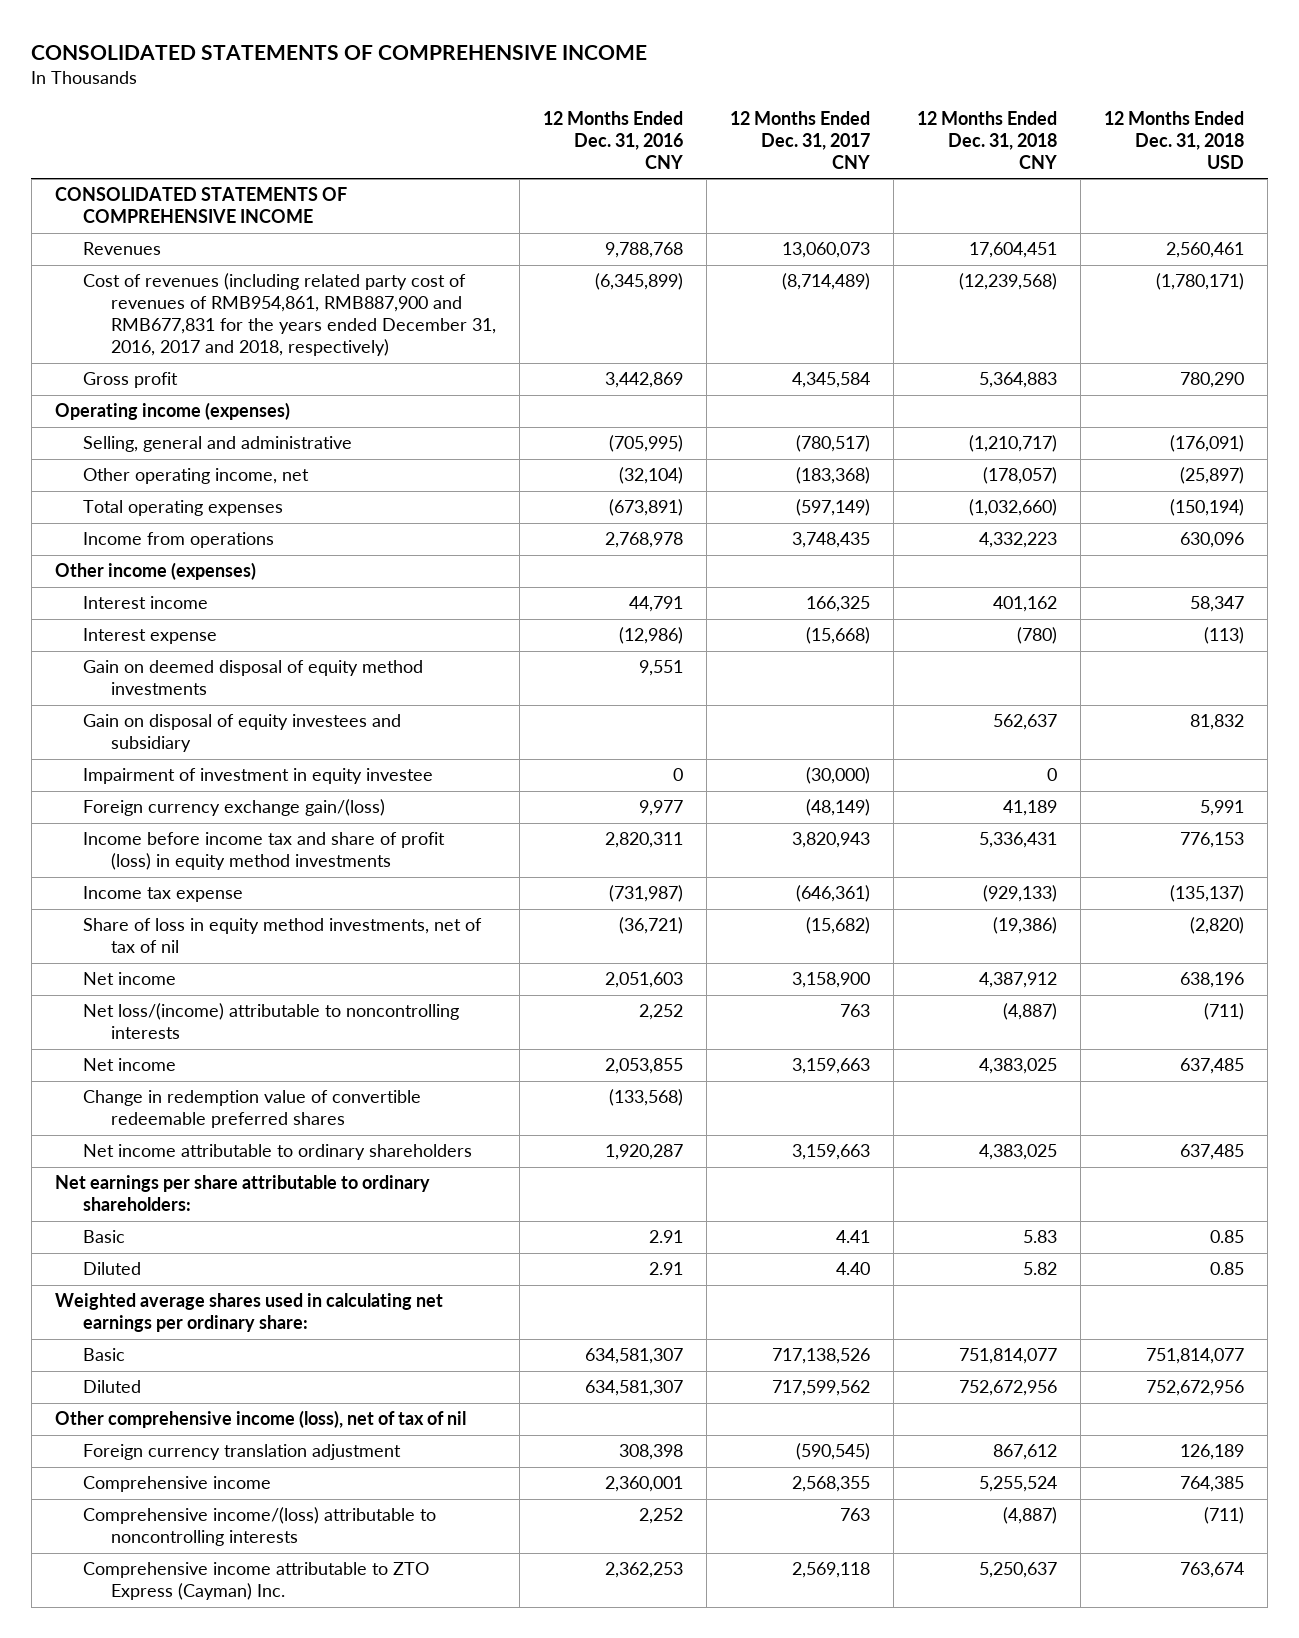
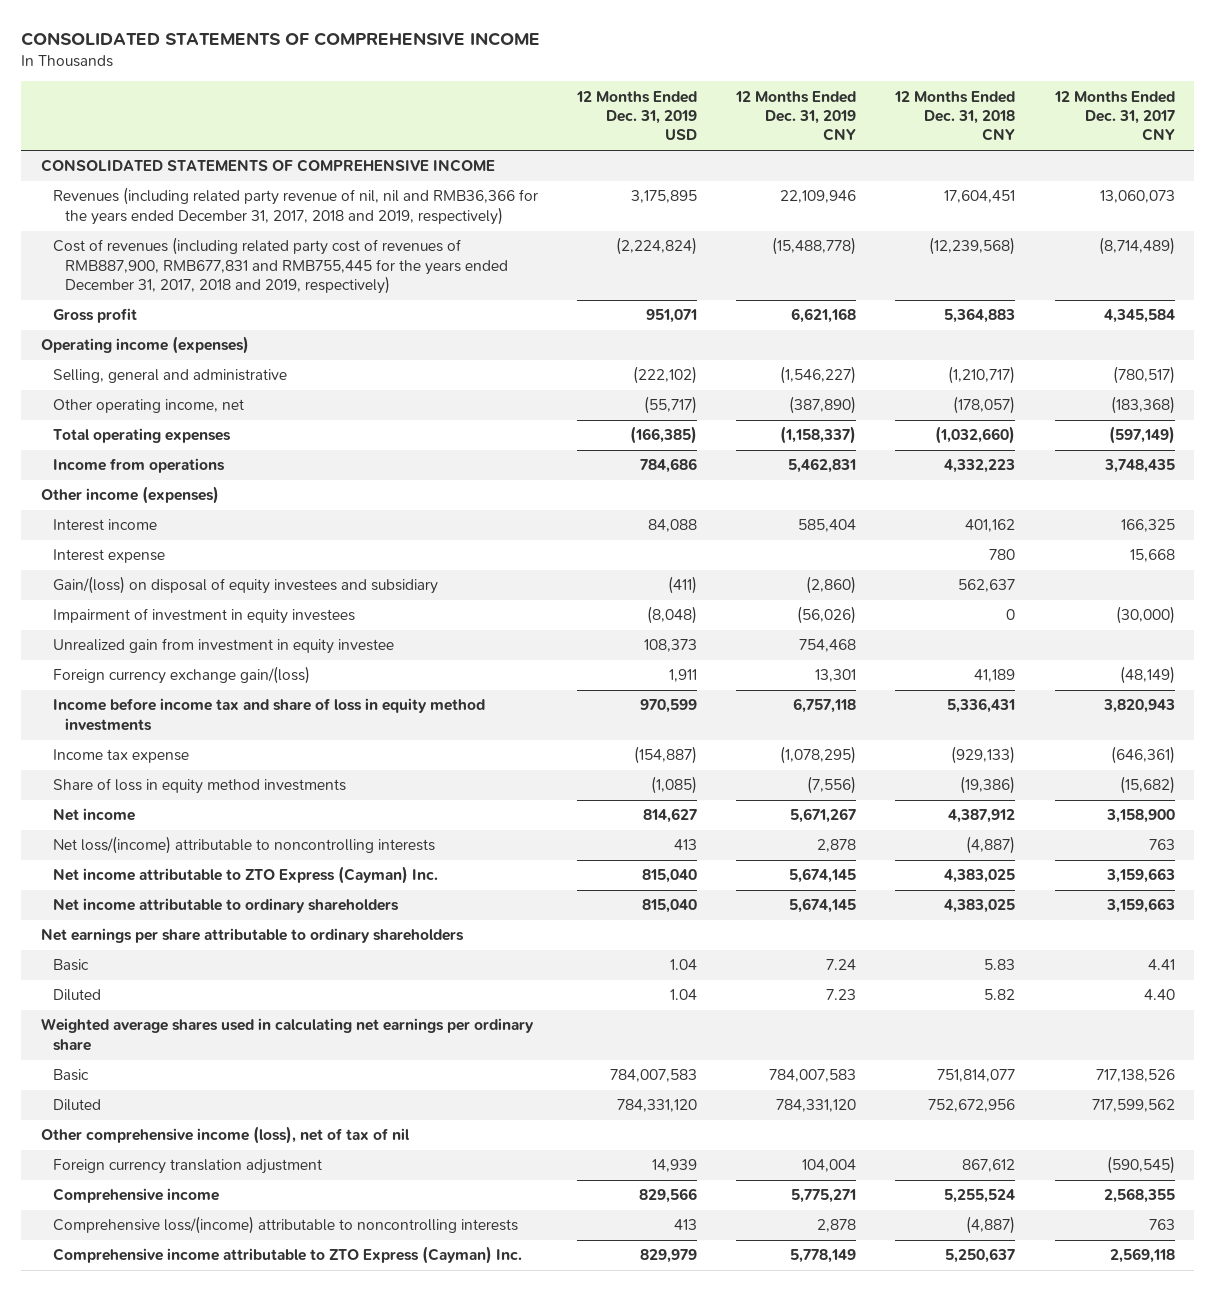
- | 12 Months Ended Dec. 31, 2016 CNY | 12 Months Ended Dec. 31, 2017 CNY | 12 Months Ended Dec. 31, 2018 CNY | 12 Months Ended Dec. 31, 2018 USD
+ | 12 Months Ended Dec. 31, 2019 USD | 12 Months Ended Dec. 31, 2019 CNY | 12 Months Ended Dec. 31, 2018 CNY | 12 Months Ended Dec. 31, 2017 CNY
- Revenues | 9,788,768 | 13,060,073 | 17,604,451 | 2,560,461
- Cost of revenues (including related party cost of revenues of RMB954,861, RMB887,900 and RMB677,831 for the years ended December 31, 2016, 2017 and 2018, respectively) | (6,345,899) | (8,714,489) | (12,239,568) | (1,780,171)
+ Revenues (including related party revenue of nil, nil and RMB36,366 for the years ended December 31, 2017, 2018 and 2019, respectively) | 3,175,895 | 22,109,946 | 17,604,451 | 13,060,073
+ Cost of revenues (including related party cost of revenues of RMB887,900, RMB677,831 and RMB755,445 for the years ended December 31, 2017, 2018 and 2019, respectively) | (2,224,824) | (15,488,778) | (12,239,568) | (8,714,489)
- Interest expense | (12,986) | (15,668) | (780) | (113)
- Gain on deemed disposal of equity method investments | 9,551 | | |
- Gain on disposal of equity investees and subsidiary | | | 562,637 | 81,832
- Impairment of investment in equity investee | 0 | (30,000) | 0 |
+ Interest expense | | | 780 | 15,668
+ Gain/(loss) on disposal of equity investees and subsidiary | (411) | (2,860) | 562,637 |
+ Impairment of investment in equity investees | (8,048) | (56,026) | 0 | (30,000)
+ Unrealized gain from investment in equity investee | 108,373 | 754,468 | |
- Income before income tax and share of profit (loss) in equity method investments | 2,820,311 | 3,820,943 | 5,336,431 | 776,153
+ Income before income tax and share of loss in equity method investments | 970,599 | 6,757,118 | 5,336,431 | 3,820,943
- Share of loss in equity method investments, net of tax of nil | (36,721) | (15,682) | (19,386) | (2,820)
+ Share of loss in equity method investments | (1,085) | (7,556) | (19,386) | (15,682)
- Net income | 2,053,855 | 3,159,663 | 4,383,025 | 637,485
- Change in redemption value of convertible redeemable preferred shares | (133,568) | | |
+ Net income attributable to ZTO Express (Cayman) Inc. | 815,040 | 5,674,145 | 4,383,025 | 3,159,663
- Net earnings per share attributable to ordinary shareholders:
+ Net earnings per share attributable to ordinary shareholders
- Weighted average shares used in calculating net earnings per ordinary share:
+ Weighted average shares used in calculating net earnings per ordinary share
- Comprehensive income/(loss) attributable to noncontrolling interests | 2,252 | 763 | (4,887) | (711)
+ Comprehensive loss/(income) attributable to noncontrolling interests | 413 | 2,878 | (4,887) | 763

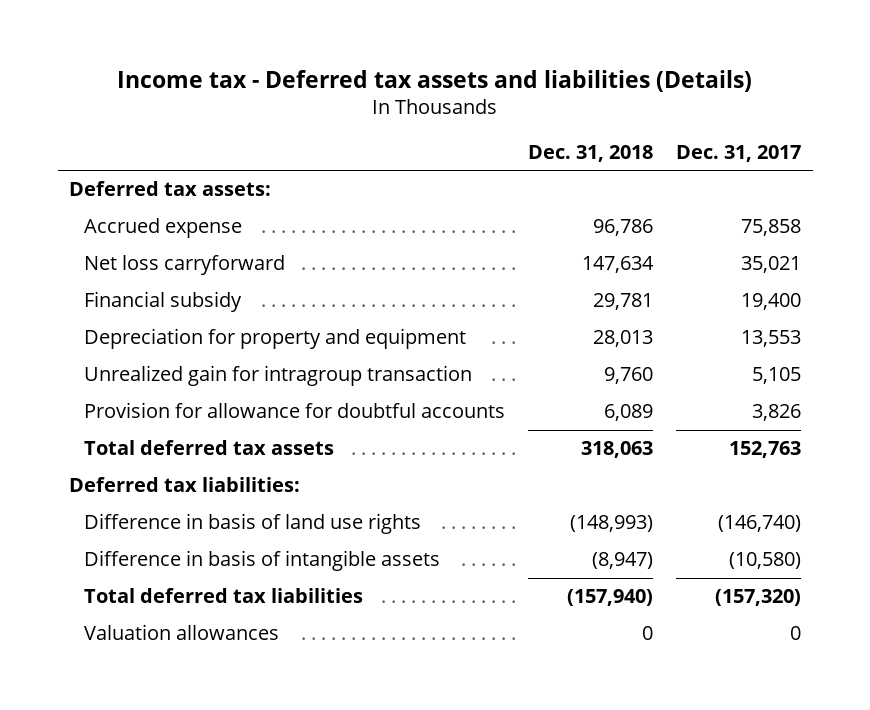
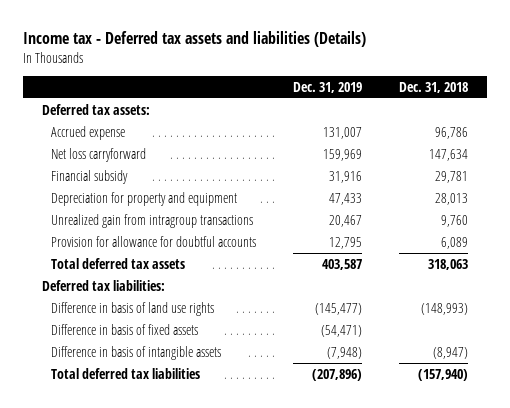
- | Dec. 31, 2018 | Dec. 31, 2017
+ | Dec. 31, 2019 | Dec. 31, 2018
- Unrealized gain for intragroup transaction | 9,760 | 5,105
+ Unrealized gain from intragroup transactions | 20,467 | 9,760
+ Difference in basis of fixed assets | (54,471) |
- Valuation allowances | 0 | 0

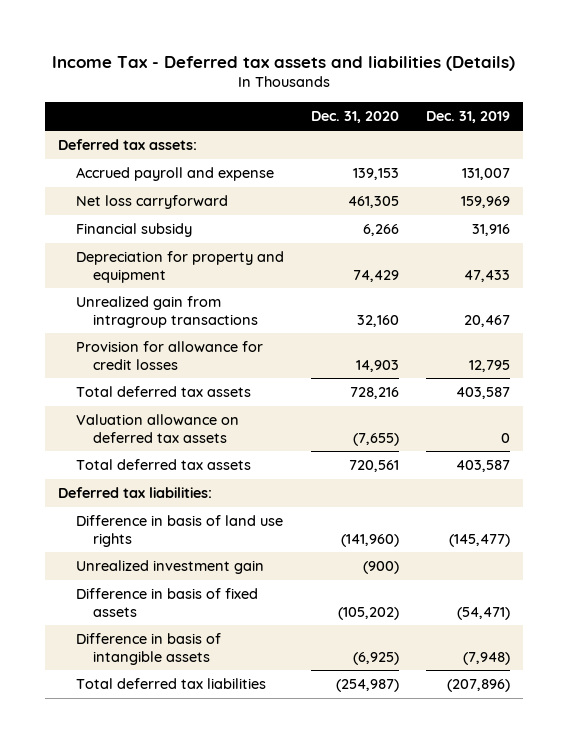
- Income tax - Deferred tax assets and liabilities (Details)
+ Income Tax - Deferred tax assets and liabilities (Details)
- | Dec. 31, 2019 | Dec. 31, 2018
+ | Dec. 31, 2020 | Dec. 31, 2019
- Accrued expense | 131,007 | 96,786
+ Accrued payroll and expense | 139,153 | 131,007
- Provision for allowance for doubtful accounts | 12,795 | 6,089
+ Provision for allowance for credit losses | 14,903 | 12,795
+ Valuation allowance on deferred tax assets | (7,655) | 0
+ Total deferred tax assets | 720,561 | 403,587
+ Unrealized investment gain | (900) |

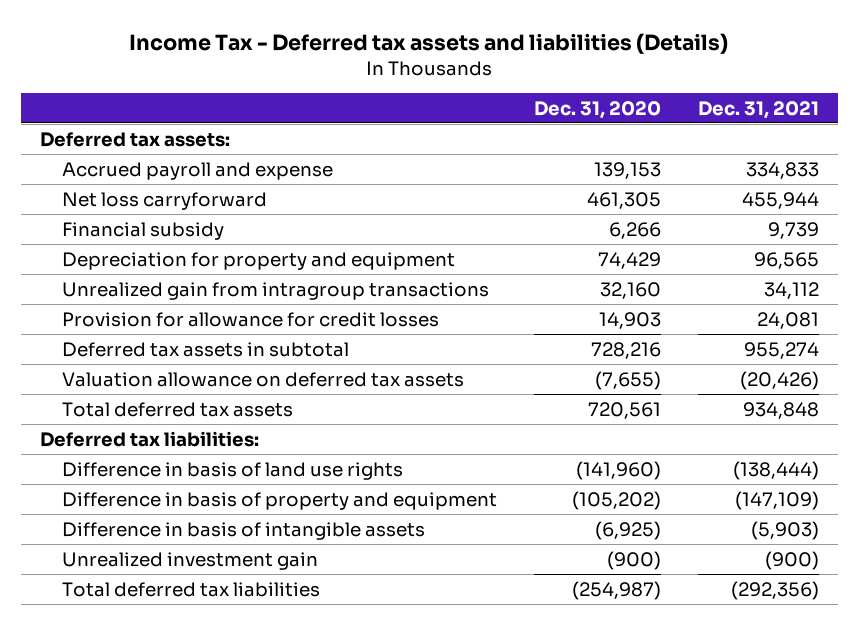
- | Dec. 31, 2020 | Dec. 31, 2019
+ | Dec. 31, 2020 | Dec. 31, 2021
- Total deferred tax assets | 728,216 | 403,587
+ Deferred tax assets in subtotal | 728,216 | 955,274
- Difference in basis of fixed assets | (105,202) | (54,471)
+ Difference in basis of property and equipment | (105,202) | (147,109)
moved down: Unrealized investment gain | (900) | (900)

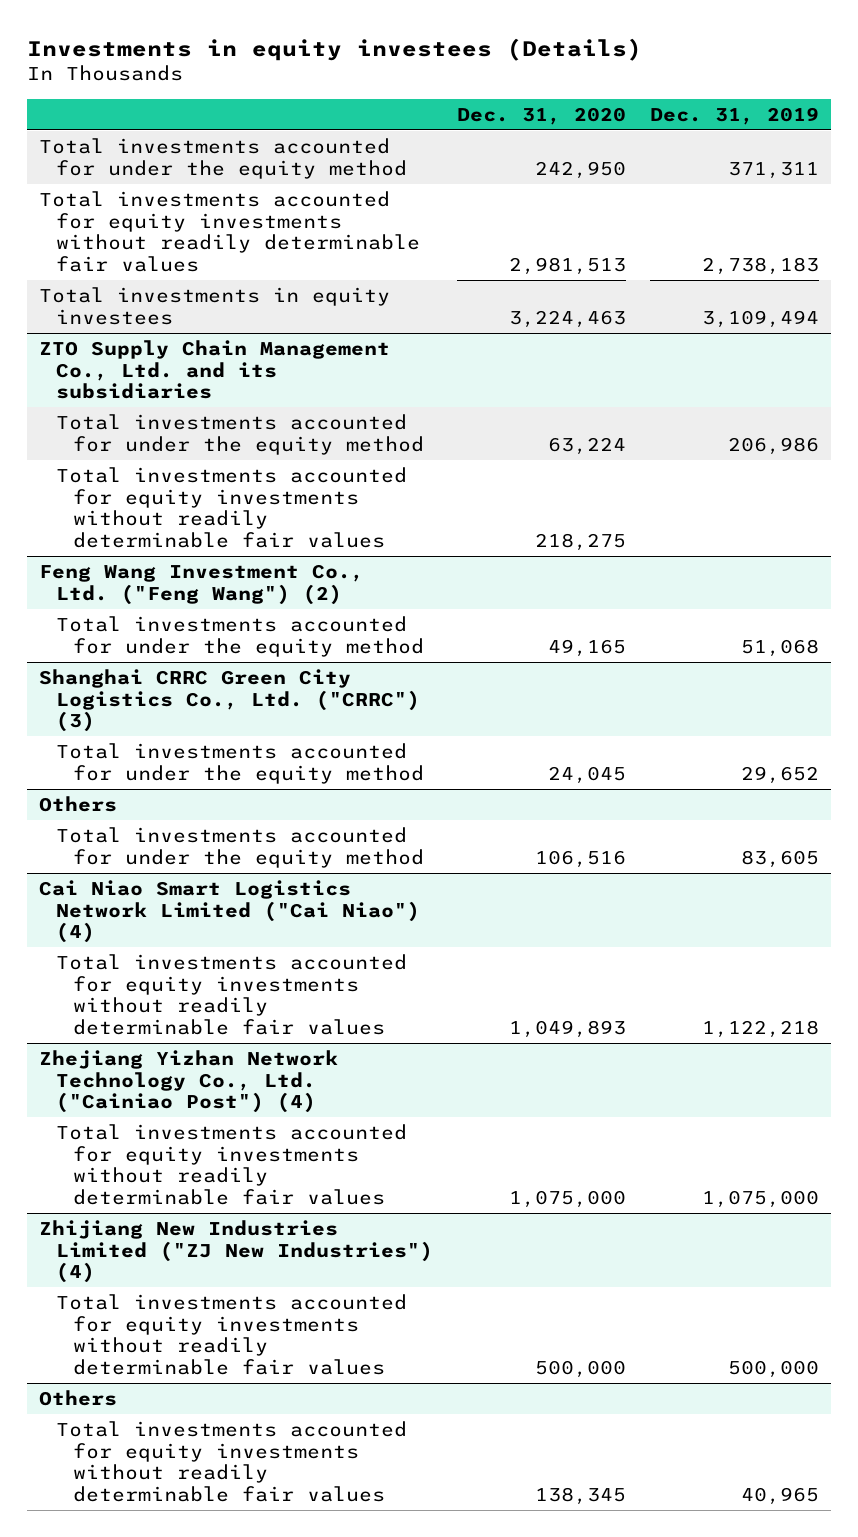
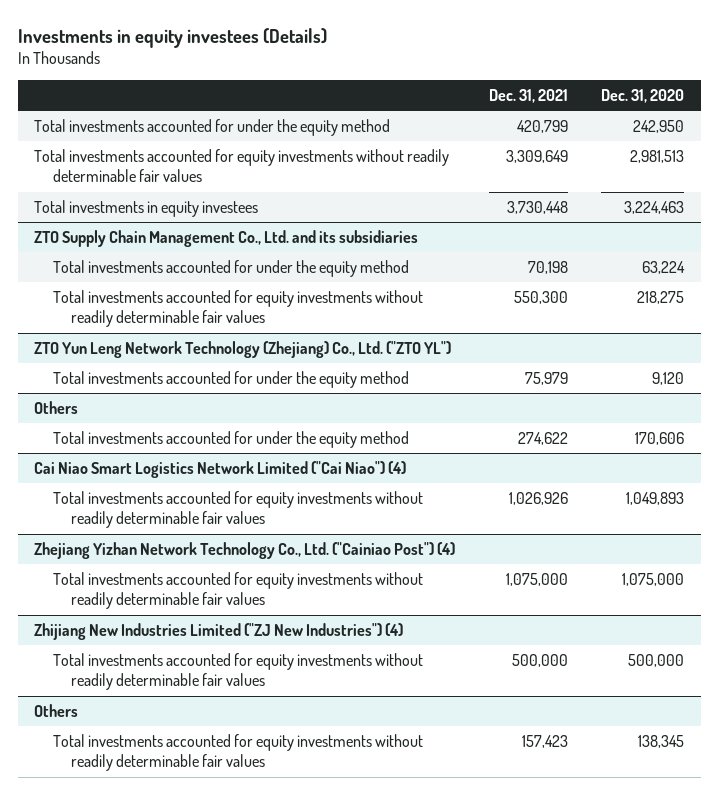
- | Dec. 31, 2020 | Dec. 31, 2019
+ | Dec. 31, 2021 | Dec. 31, 2020
- Feng Wang Investment Co., Ltd. ("Feng Wang") (2)
- Total investments accounted for under the equity method | 49,165 | 51,068
- Shanghai CRRC Green City Logistics Co., Ltd. ("CRRC") (3)
- Total investments accounted for under the equity method | 24,045 | 29,652
+ ZTO Yun Leng Network Technology (Zhejiang) Co., Ltd. ("ZTO YL")
+ Total investments accounted for under the equity method | 75,979 | 9,120
@ Others
- Total investments accounted for under the equity method | 106,516 | 83,605
+ Total investments accounted for under the equity method | 274,622 | 170,606

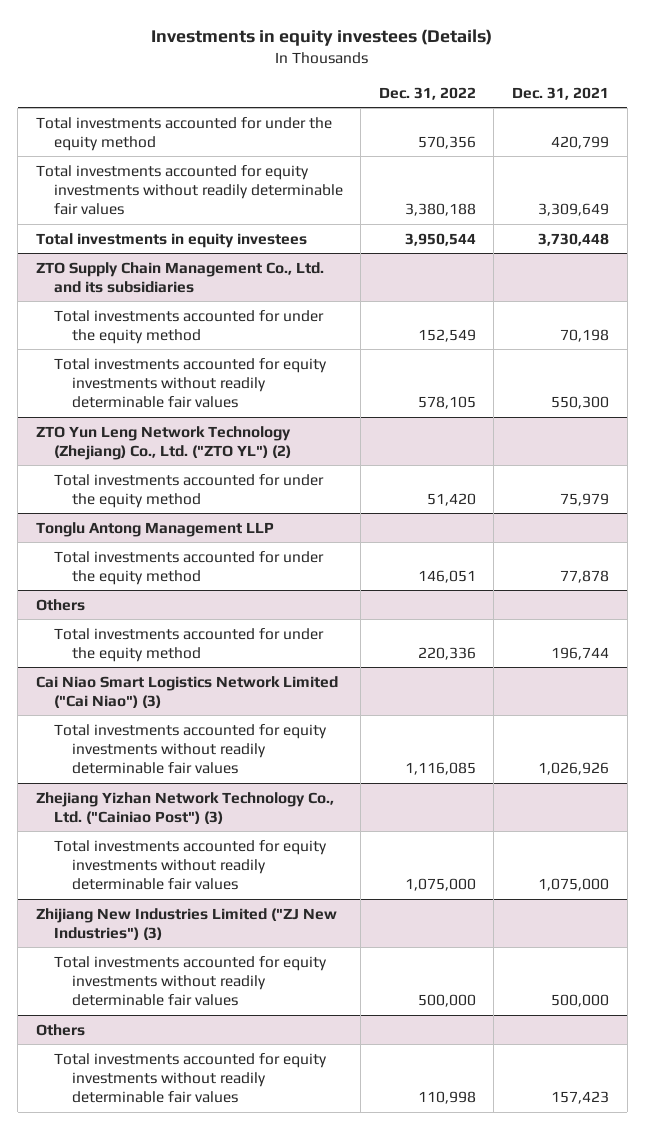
- | Dec. 31, 2021 | Dec. 31, 2020
+ | Dec. 31, 2022 | Dec. 31, 2021
- ZTO Yun Leng Network Technology (Zhejiang) Co., Ltd. ("ZTO YL")
+ ZTO Yun Leng Network Technology (Zhejiang) Co., Ltd. ("ZTO YL") (2)
+ Tonglu Antong Management LLP
+ Total investments accounted for under the equity method | 146,051 | 77,878
@ Others
- Total investments accounted for under the equity method | 274,622 | 170,606
- Cai Niao Smart Logistics Network Limited ("Cai Niao") (4)
@ Others
+ Total investments accounted for under the equity method | 220,336 | 196,744
+ Cai Niao Smart Logistics Network Limited ("Cai Niao") (3)
- Zhejiang Yizhan Network Technology Co., Ltd. ("Cainiao Post") (4)
+ Zhejiang Yizhan Network Technology Co., Ltd. ("Cainiao Post") (3)
- Zhijiang New Industries Limited ("ZJ New Industries") (4)
+ Zhijiang New Industries Limited ("ZJ New Industries") (3)

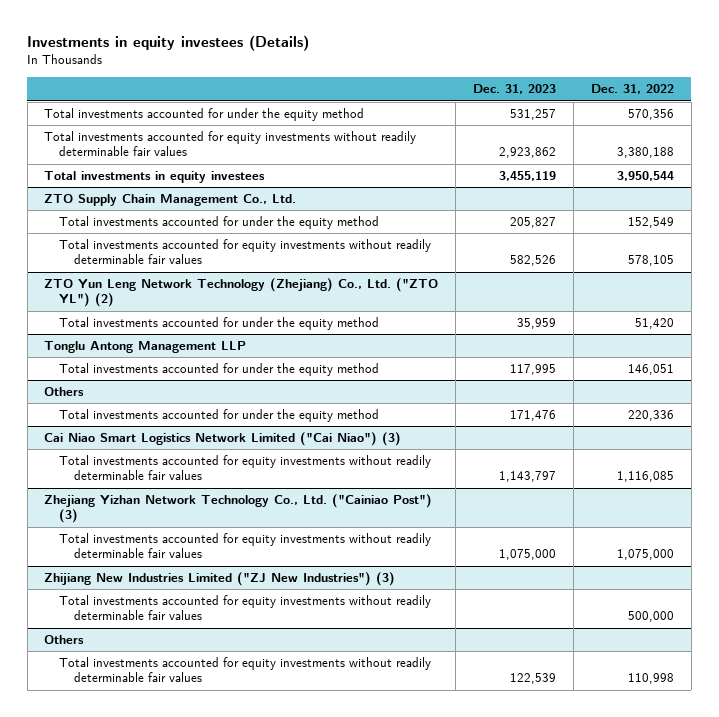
- | Dec. 31, 2022 | Dec. 31, 2021
+ | Dec. 31, 2023 | Dec. 31, 2022
- ZTO Supply Chain Management Co., Ltd. and its subsidiaries
+ ZTO Supply Chain Management Co., Ltd.

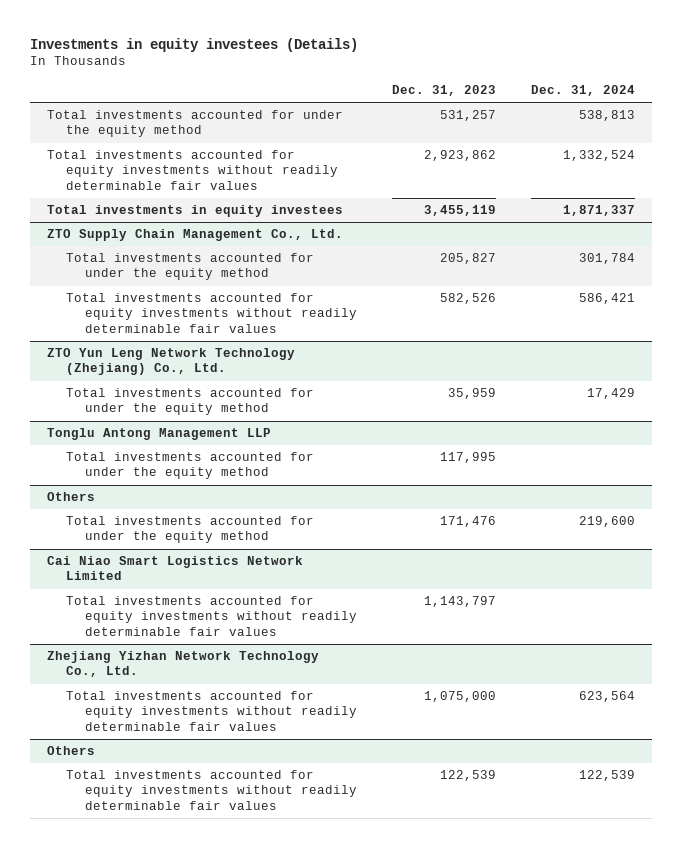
- | Dec. 31, 2023 | Dec. 31, 2022
+ | Dec. 31, 2023 | Dec. 31, 2024
- ZTO Yun Leng Network Technology (Zhejiang) Co., Ltd. ("ZTO YL") (2)
+ ZTO Yun Leng Network Technology (Zhejiang) Co., Ltd.
- Cai Niao Smart Logistics Network Limited ("Cai Niao") (3)
+ Cai Niao Smart Logistics Network Limited
- Zhejiang Yizhan Network Technology Co., Ltd. ("Cainiao Post") (3)
+ Zhejiang Yizhan Network Technology Co., Ltd.
- Zhijiang New Industries Limited ("ZJ New Industries") (3)
- Total investments accounted for equity investments without readily determinable fair values | | 500,000

